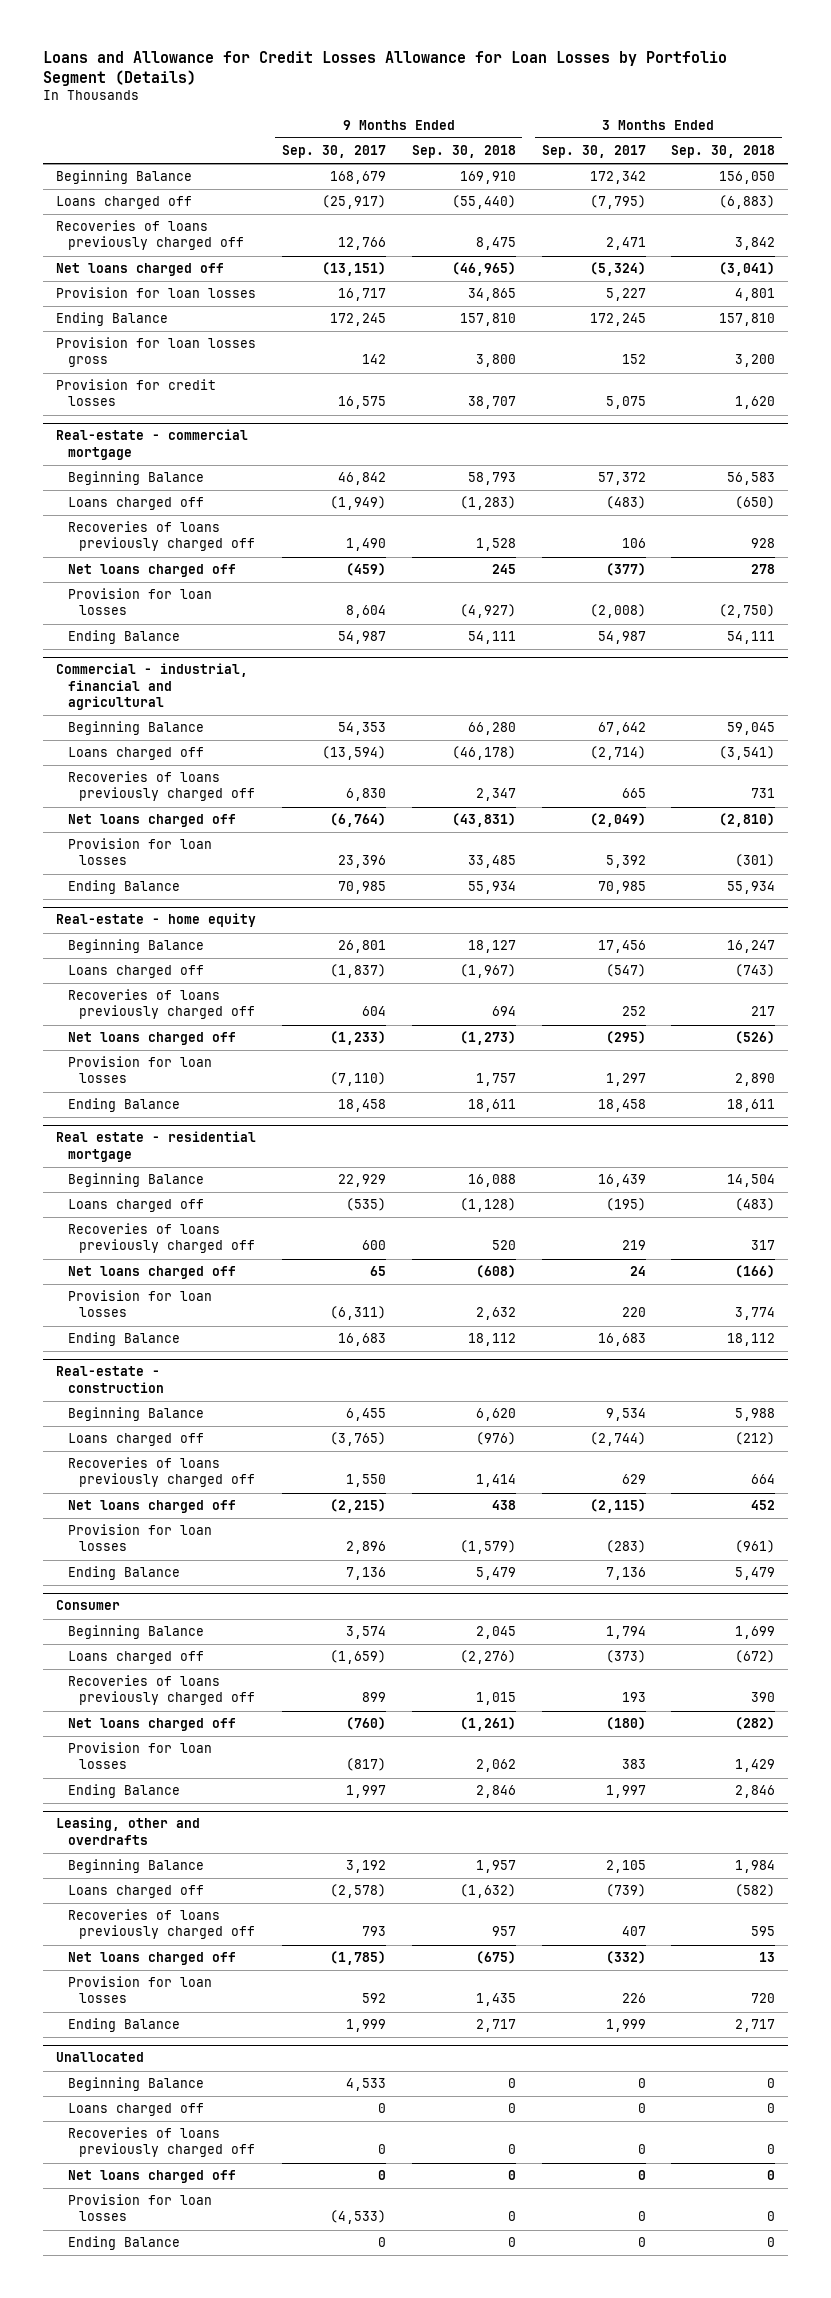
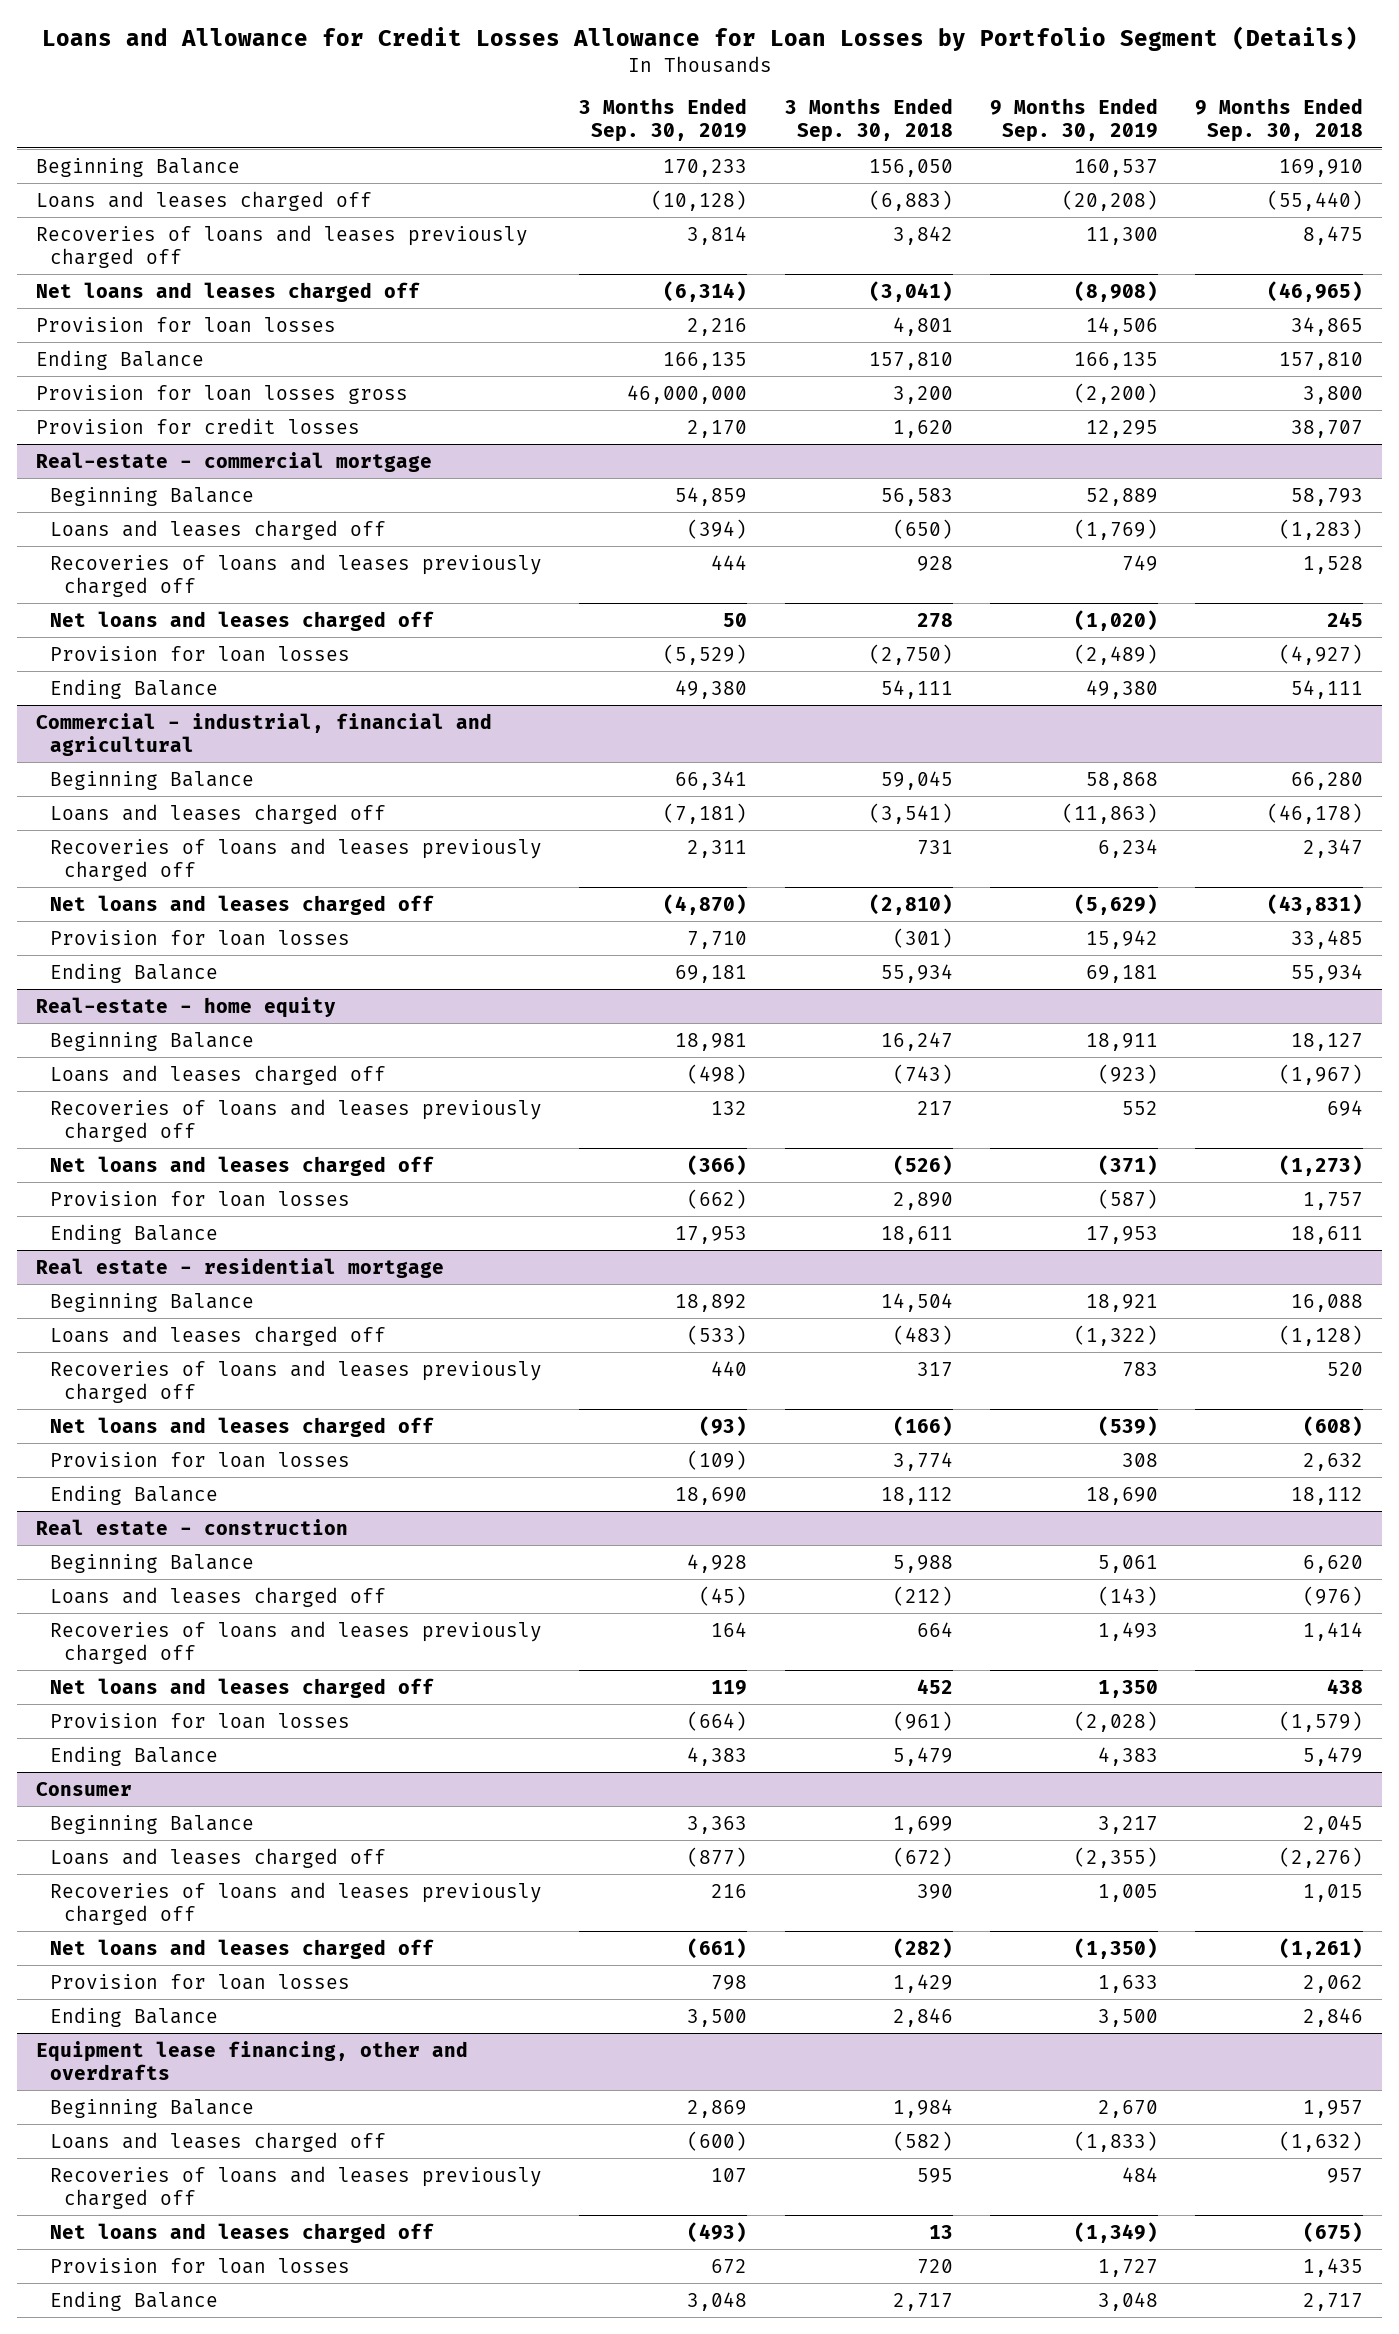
- | 9 Months Ended Sep. 30, 2017 | 9 Months Ended Sep. 30, 2018 | 3 Months Ended Sep. 30, 2017 | 3 Months Ended Sep. 30, 2018
+ | 3 Months Ended Sep. 30, 2019 | 3 Months Ended Sep. 30, 2018 | 9 Months Ended Sep. 30, 2019 | 9 Months Ended Sep. 30, 2018
- Loans charged off | (25,917) | (55,440) | (7,795) | (6,883)
- Recoveries of loans previously charged off | 12,766 | 8,475 | 2,471 | 3,842
- Net loans charged off | (13,151) | (46,965) | (5,324) | (3,041)
+ Loans and leases charged off | (10,128) | (6,883) | (20,208) | (55,440)
+ Recoveries of loans and leases previously charged off | 3,814 | 3,842 | 11,300 | 8,475
+ Net loans and leases charged off | (6,314) | (3,041) | (8,908) | (46,965)
@ Real-estate - commercial mortgage
- Loans charged off | (1,949) | (1,283) | (483) | (650)
- Recoveries of loans previously charged off | 1,490 | 1,528 | 106 | 928
- Net loans charged off | (459) | 245 | (377) | 278
+ Loans and leases charged off | (394) | (650) | (1,769) | (1,283)
+ Recoveries of loans and leases previously charged off | 444 | 928 | 749 | 1,528
+ Net loans and leases charged off | 50 | 278 | (1,020) | 245
@ Commercial - industrial, financial and agricultural
- Loans charged off | (13,594) | (46,178) | (2,714) | (3,541)
- Recoveries of loans previously charged off | 6,830 | 2,347 | 665 | 731
- Net loans charged off | (6,764) | (43,831) | (2,049) | (2,810)
+ Loans and leases charged off | (7,181) | (3,541) | (11,863) | (46,178)
+ Recoveries of loans and leases previously charged off | 2,311 | 731 | 6,234 | 2,347
+ Net loans and leases charged off | (4,870) | (2,810) | (5,629) | (43,831)
@ Real-estate - home equity
- Loans charged off | (1,837) | (1,967) | (547) | (743)
- Recoveries of loans previously charged off | 604 | 694 | 252 | 217
- Net loans charged off | (1,233) | (1,273) | (295) | (526)
+ Loans and leases charged off | (498) | (743) | (923) | (1,967)
+ Recoveries of loans and leases previously charged off | 132 | 217 | 552 | 694
+ Net loans and leases charged off | (366) | (526) | (371) | (1,273)
@ Real estate - residential mortgage
- Loans charged off | (535) | (1,128) | (195) | (483)
- Recoveries of loans previously charged off | 600 | 520 | 219 | 317
- Net loans charged off | 65 | (608) | 24 | (166)
+ Loans and leases charged off | (533) | (483) | (1,322) | (1,128)
+ Recoveries of loans and leases previously charged off | 440 | 317 | 783 | 520
+ Net loans and leases charged off | (93) | (166) | (539) | (608)
- Real-estate - construction
+ Real estate - construction
- Loans charged off | (3,765) | (976) | (2,744) | (212)
- Recoveries of loans previously charged off | 1,550 | 1,414 | 629 | 664
- Net loans charged off | (2,215) | 438 | (2,115) | 452
+ Loans and leases charged off | (45) | (212) | (143) | (976)
+ Recoveries of loans and leases previously charged off | 164 | 664 | 1,493 | 1,414
+ Net loans and leases charged off | 119 | 452 | 1,350 | 438
@ Consumer
- Loans charged off | (1,659) | (2,276) | (373) | (672)
- Recoveries of loans previously charged off | 899 | 1,015 | 193 | 390
- Net loans charged off | (760) | (1,261) | (180) | (282)
+ Loans and leases charged off | (877) | (672) | (2,355) | (2,276)
+ Recoveries of loans and leases previously charged off | 216 | 390 | 1,005 | 1,015
+ Net loans and leases charged off | (661) | (282) | (1,350) | (1,261)
- Leasing, other and overdrafts
+ Equipment lease financing, other and overdrafts
- Loans charged off | (2,578) | (1,632) | (739) | (582)
- Recoveries of loans previously charged off | 793 | 957 | 407 | 595
- Net loans charged off | (1,785) | (675) | (332) | 13
+ Loans and leases charged off | (600) | (582) | (1,833) | (1,632)
+ Recoveries of loans and leases previously charged off | 107 | 595 | 484 | 957
+ Net loans and leases charged off | (493) | 13 | (1,349) | (675)
- Unallocated
- Beginning Balance | 4,533 | 0 | 0 | 0
- Loans charged off | 0 | 0 | 0 | 0
- Recoveries of loans previously charged off | 0 | 0 | 0 | 0
- Net loans charged off | 0 | 0 | 0 | 0
- Provision for loan losses | (4,533) | 0 | 0 | 0
- Ending Balance | 0 | 0 | 0 | 0

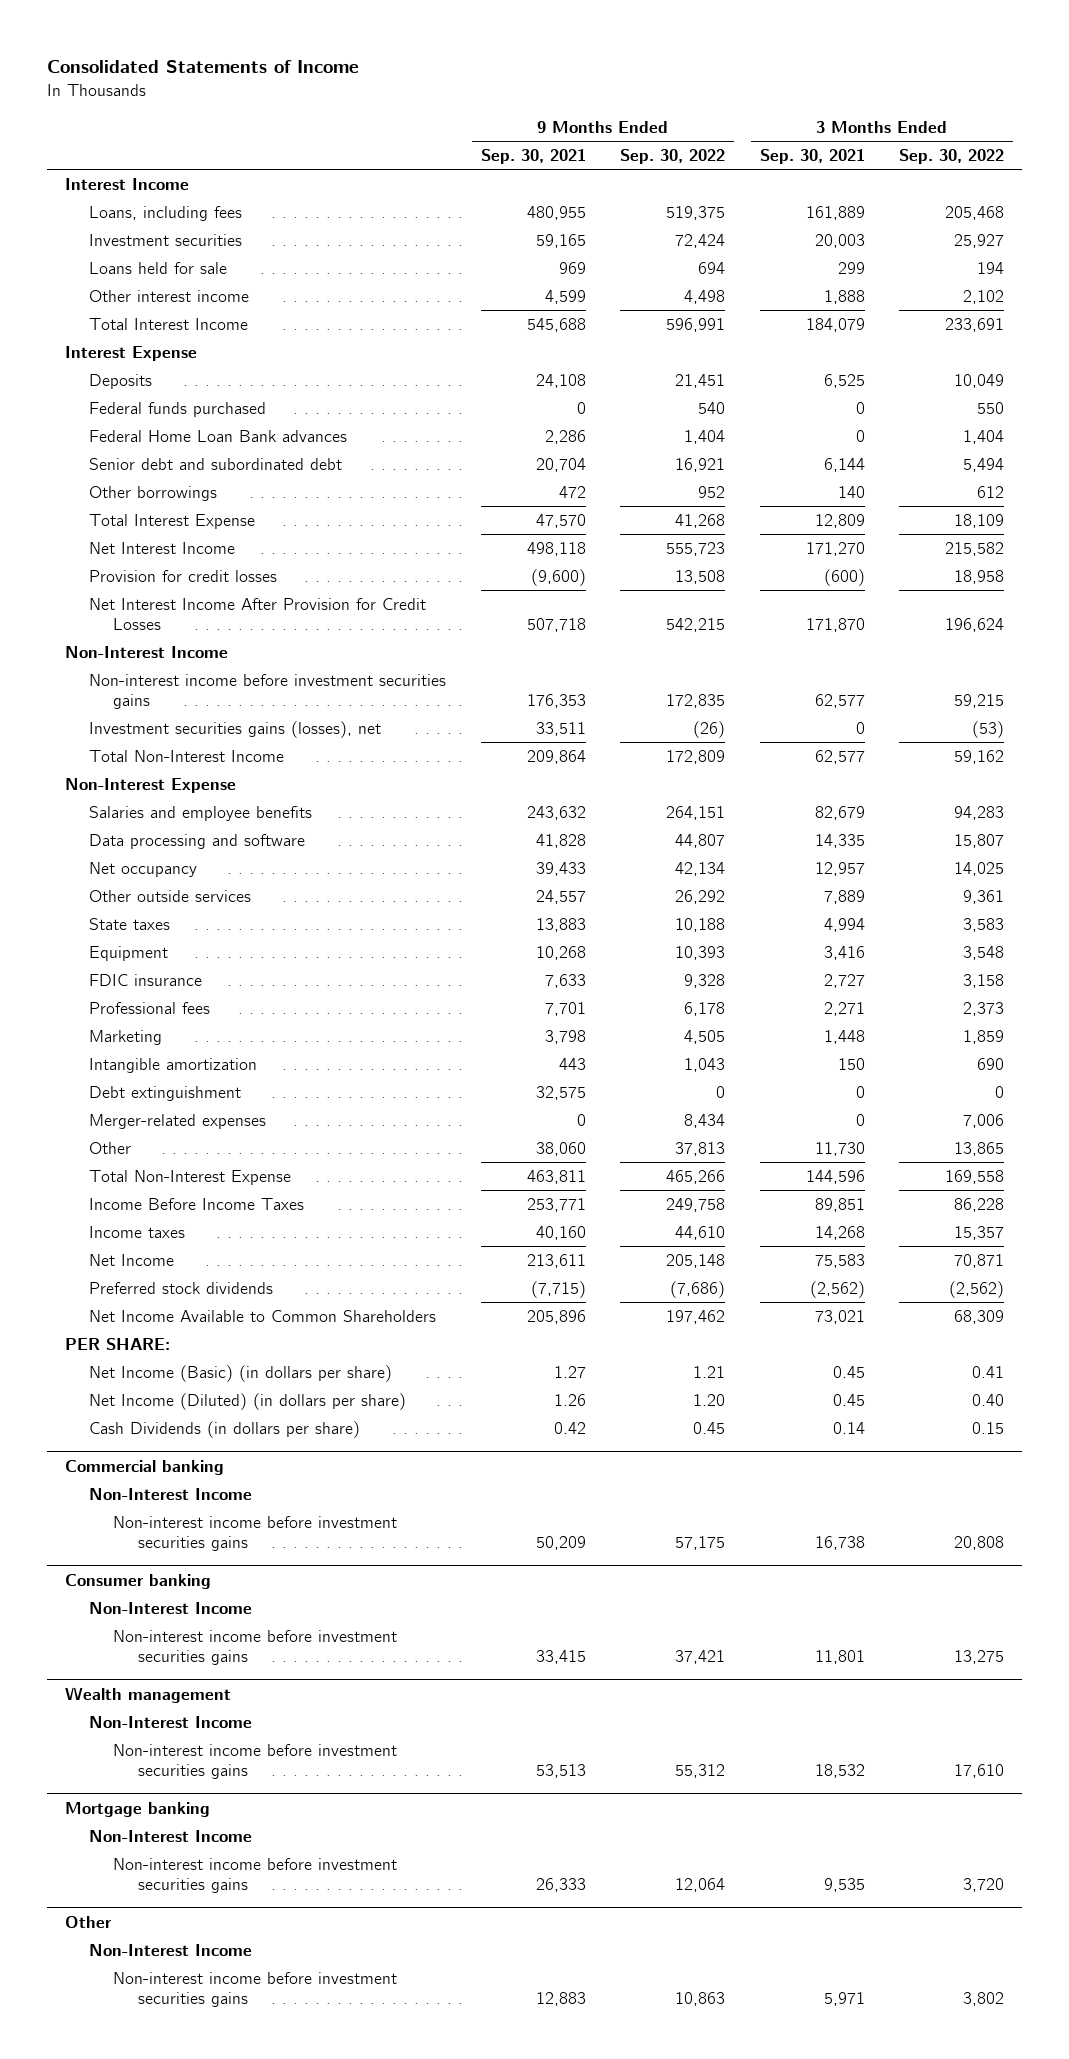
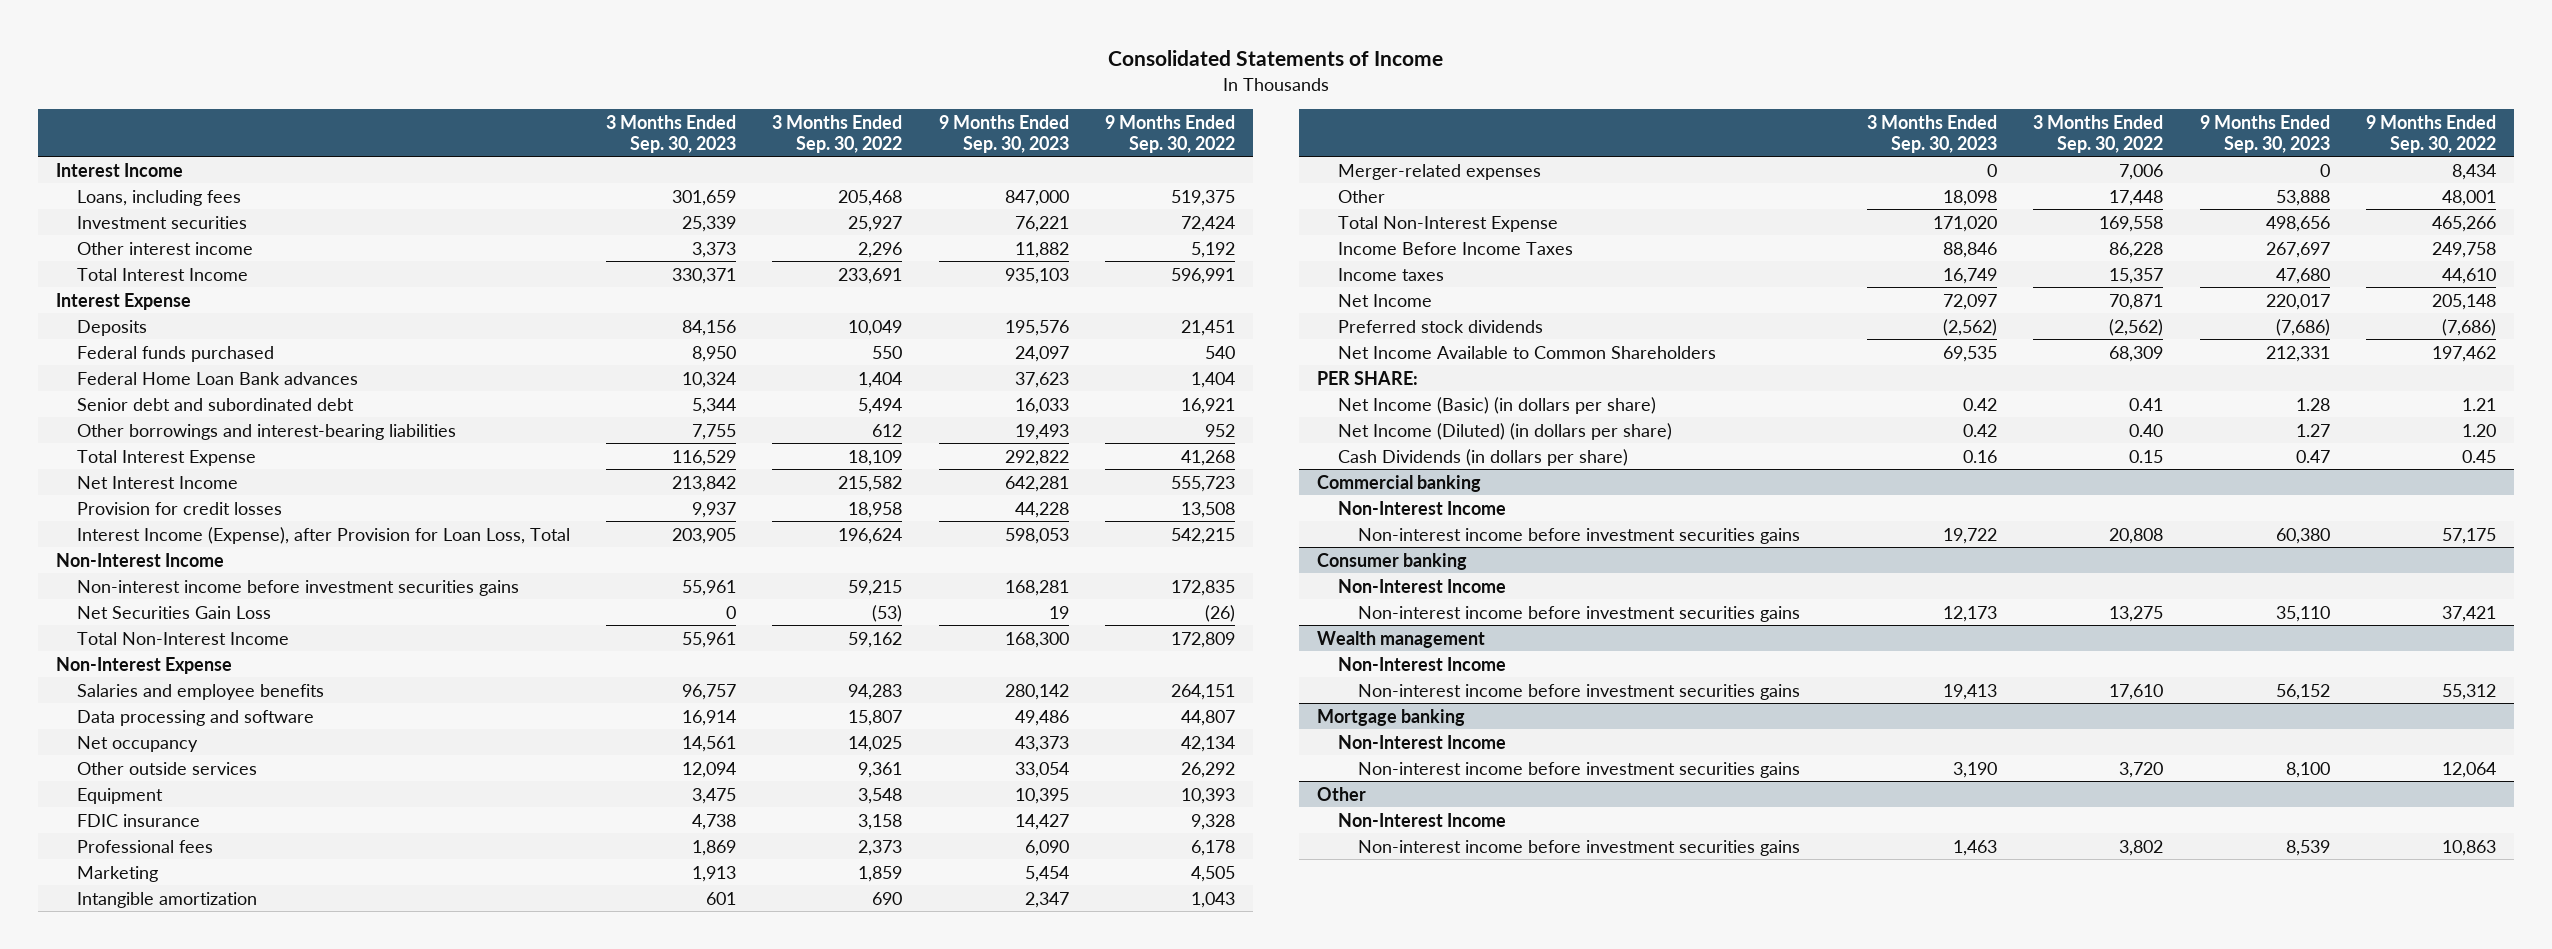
- | 9 Months Ended Sep. 30, 2021 | 9 Months Ended Sep. 30, 2022 | 3 Months Ended Sep. 30, 2021 | 3 Months Ended Sep. 30, 2022
+ | 3 Months Ended Sep. 30, 2023 | 3 Months Ended Sep. 30, 2022 | 9 Months Ended Sep. 30, 2023 | 9 Months Ended Sep. 30, 2022
- Loans held for sale | 969 | 694 | 299 | 194
- Other interest income | 4,599 | 4,498 | 1,888 | 2,102
+ Other interest income | 3,373 | 2,296 | 11,882 | 5,192
- Other borrowings | 472 | 952 | 140 | 612
+ Other borrowings and interest-bearing liabilities | 7,755 | 612 | 19,493 | 952
- Net Interest Income After Provision for Credit Losses | 507,718 | 542,215 | 171,870 | 196,624
+ Interest Income (Expense), after Provision for Loan Loss, Total | 203,905 | 196,624 | 598,053 | 542,215
- Investment securities gains (losses), net | 33,511 | (26) | 0 | (53)
+ Net Securities Gain Loss | 0 | (53) | 19 | (26)
- State taxes | 13,883 | 10,188 | 4,994 | 3,583
- Debt extinguishment | 32,575 | 0 | 0 | 0
- Other | 38,060 | 37,813 | 11,730 | 13,865
+ Other | 18,098 | 17,448 | 53,888 | 48,001

